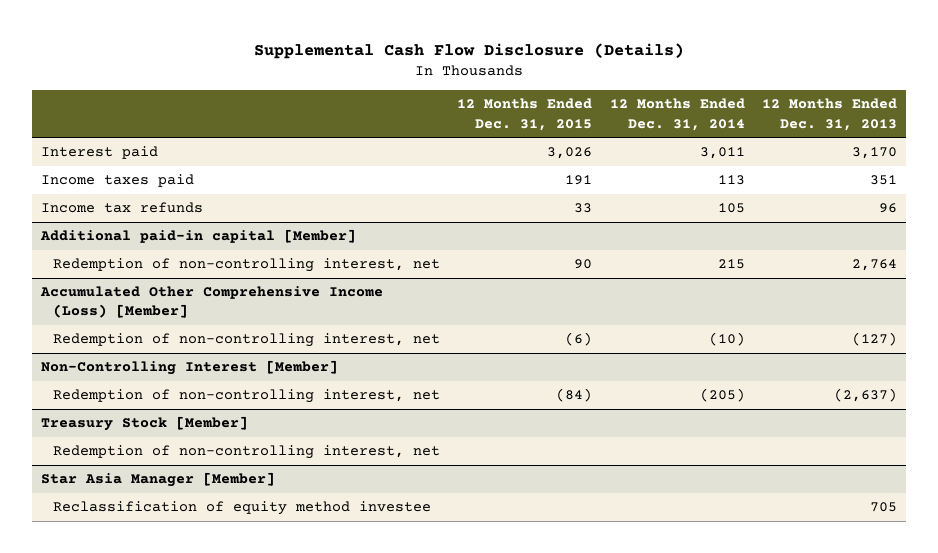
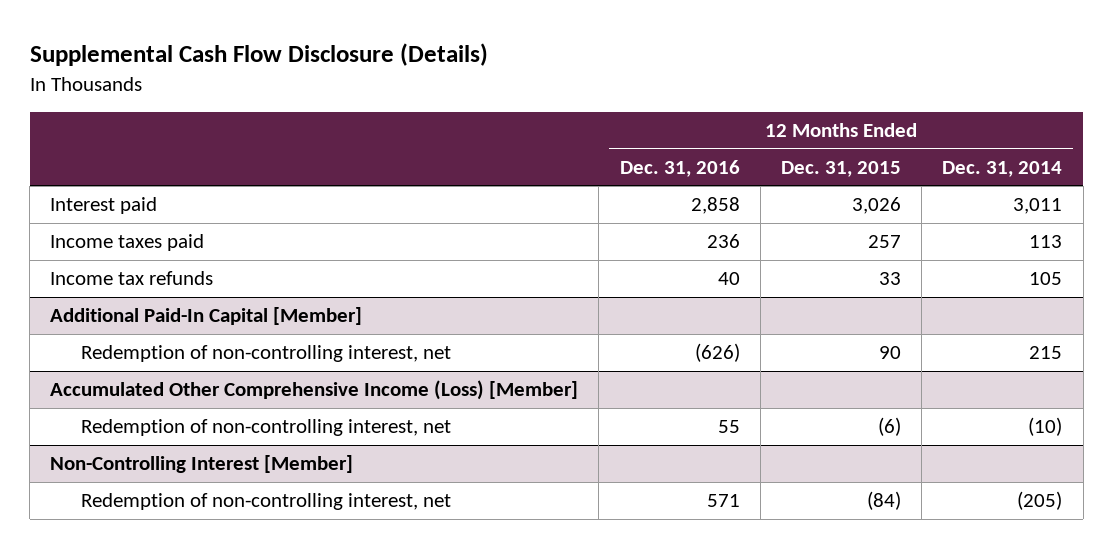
- | 12 Months Ended Dec. 31, 2015 | 12 Months Ended Dec. 31, 2014 | 12 Months Ended Dec. 31, 2013
+ | 12 Months Ended Dec. 31, 2016 | 12 Months Ended Dec. 31, 2015 | 12 Months Ended Dec. 31, 2014
- Income taxes paid | 191 | 113 | 351
+ Income taxes paid | 236 | 257 | 113
- Additional paid-in capital [Member]
+ Additional Paid-In Capital [Member]
- Treasury Stock [Member]
- Redemption of non-controlling interest, net
- Star Asia Manager [Member]
- Reclassification of equity method investee | | | 705

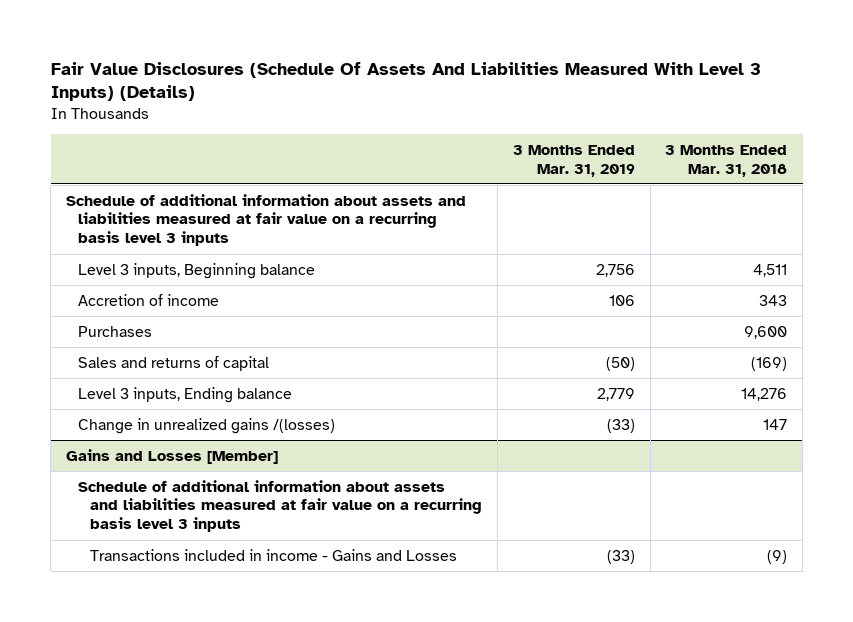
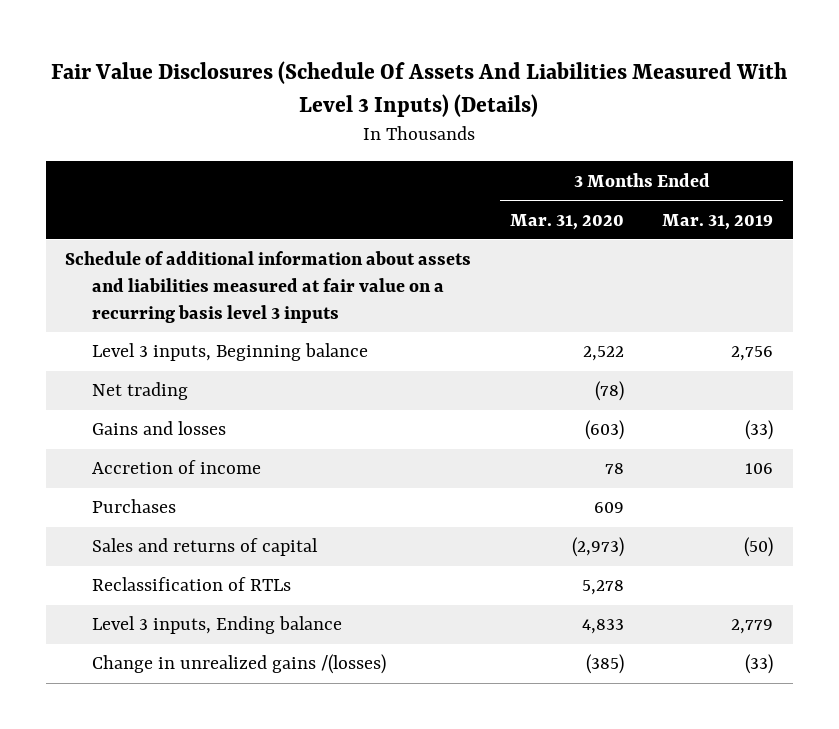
- | 3 Months Ended Mar. 31, 2019 | 3 Months Ended Mar. 31, 2018
+ | 3 Months Ended Mar. 31, 2020 | 3 Months Ended Mar. 31, 2019
+ Net trading | (78) |
+ Gains and losses | (603) | (33)
+ Reclassification of RTLs | 5,278 |
- Gains and Losses [Member]
- Schedule of additional information about assets and liabilities measured at fair value on a recurring basis level 3 inputs
- Transactions included in income - Gains and Losses | (33) | (9)

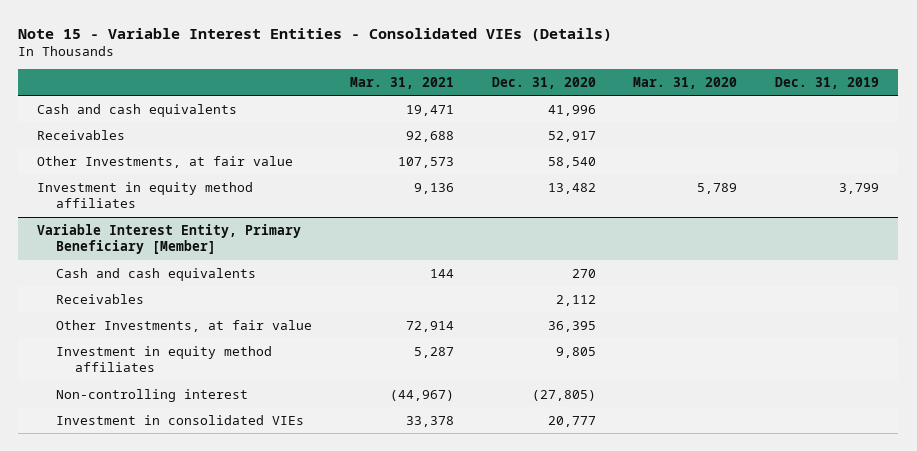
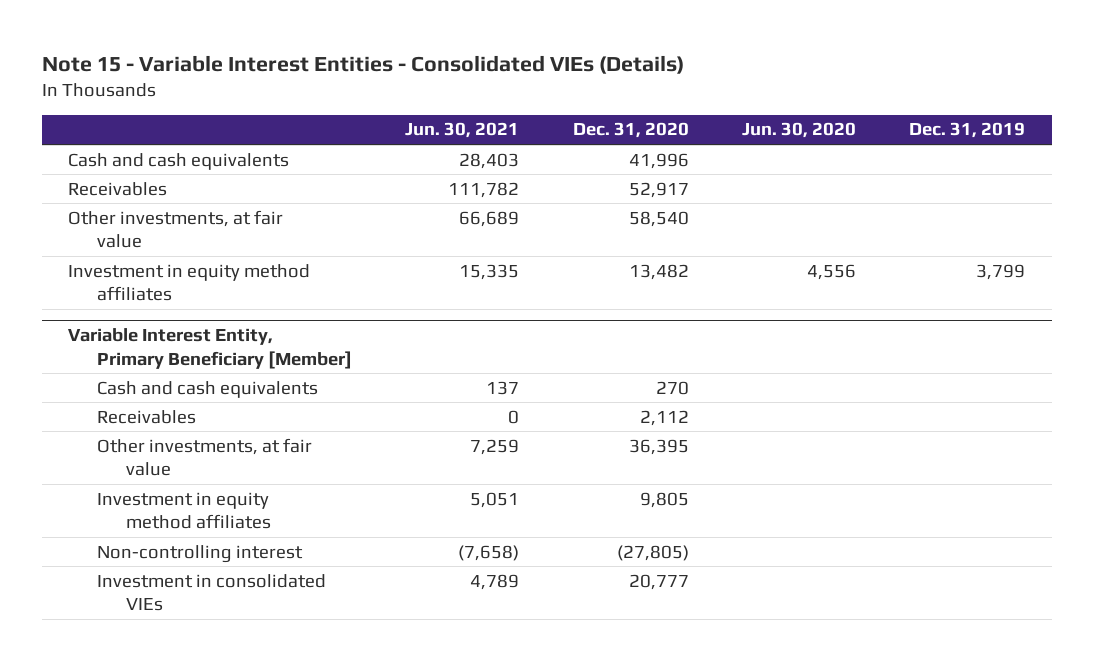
- | Mar. 31, 2021 | Dec. 31, 2020 | Mar. 31, 2020 | Dec. 31, 2019
+ | Jun. 30, 2021 | Dec. 31, 2020 | Jun. 30, 2020 | Dec. 31, 2019
- Other Investments, at fair value | 107,573 | 58,540 | |
+ Other investments, at fair value | 66,689 | 58,540 | |
@ Variable Interest Entity, Primary Beneficiary [Member]
- Other Investments, at fair value | 72,914 | 36,395 | |
+ Other investments, at fair value | 7,259 | 36,395 | |

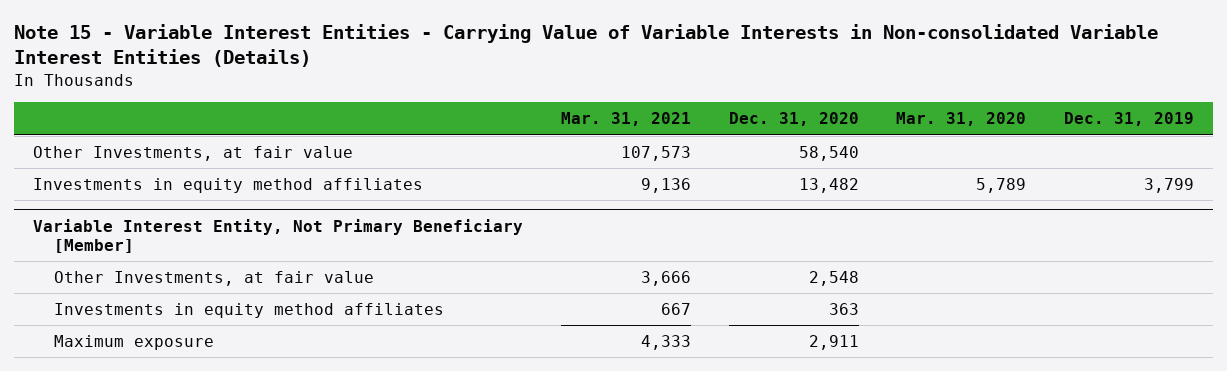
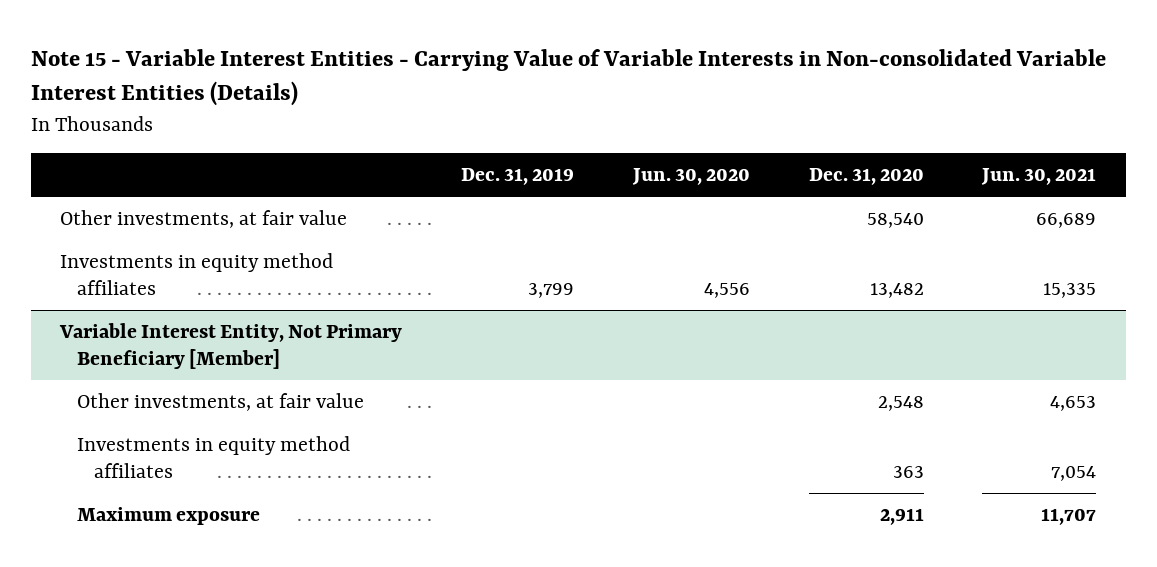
- | Mar. 31, 2021 | Dec. 31, 2020 | Mar. 31, 2020 | Dec. 31, 2019
+ | Dec. 31, 2019 | Jun. 30, 2020 | Dec. 31, 2020 | Jun. 30, 2021
- Other Investments, at fair value | 107,573 | 58,540 | |
+ Other investments, at fair value | | | 58,540 | 66,689
@ Variable Interest Entity, Not Primary Beneficiary [Member]
- Other Investments, at fair value | 3,666 | 2,548 | |
+ Other investments, at fair value | | | 2,548 | 4,653

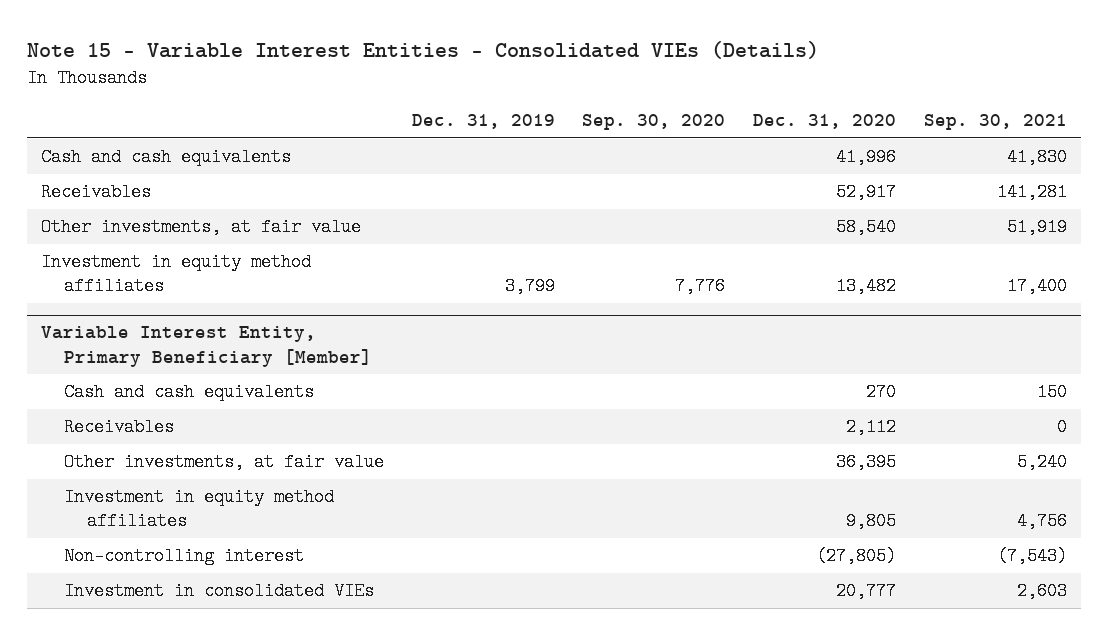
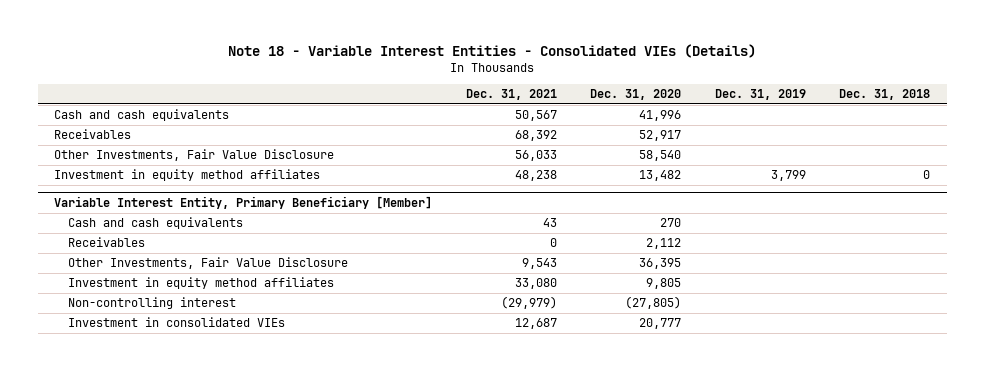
- Note 15 - Variable Interest Entities - Consolidated VIEs (Details)
+ Note 18 - Variable Interest Entities - Consolidated VIEs (Details)
- | Dec. 31, 2019 | Sep. 30, 2020 | Dec. 31, 2020 | Sep. 30, 2021
+ | Dec. 31, 2021 | Dec. 31, 2020 | Dec. 31, 2019 | Dec. 31, 2018
- Other investments, at fair value | | | 58,540 | 51,919
+ Other Investments, Fair Value Disclosure | 56,033 | 58,540 | |
@ Variable Interest Entity, Primary Beneficiary [Member]
- Other investments, at fair value | | | 36,395 | 5,240
+ Other Investments, Fair Value Disclosure | 9,543 | 36,395 | |

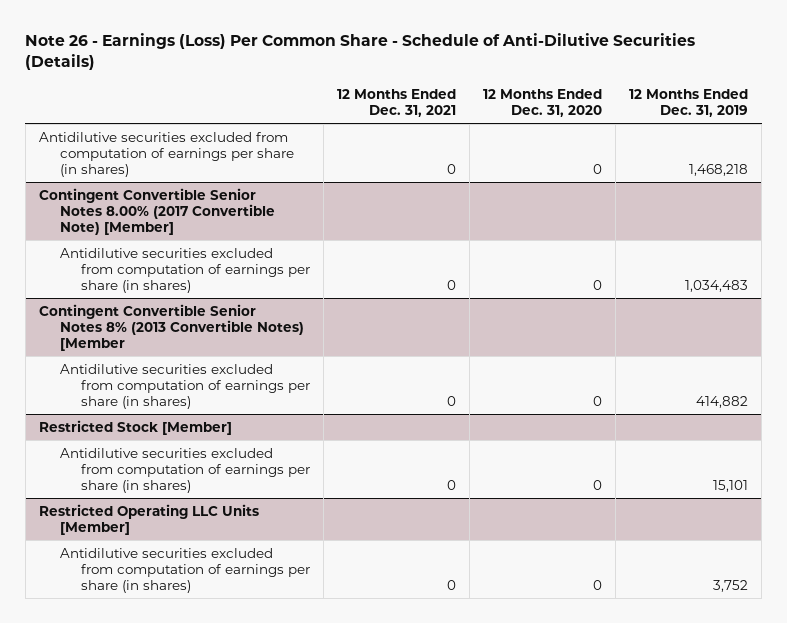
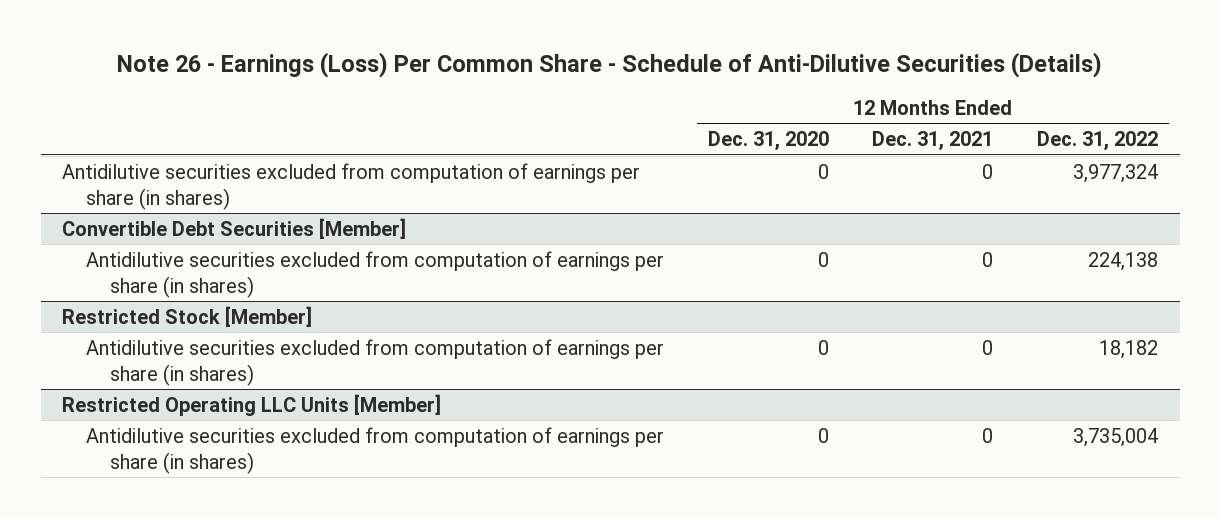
- | 12 Months Ended Dec. 31, 2021 | 12 Months Ended Dec. 31, 2020 | 12 Months Ended Dec. 31, 2019
+ | 12 Months Ended Dec. 31, 2020 | 12 Months Ended Dec. 31, 2021 | 12 Months Ended Dec. 31, 2022
- Contingent Convertible Senior Notes 8.00% (2017 Convertible Note) [Member]
- Antidilutive securities excluded from computation of earnings per share (in shares) | 0 | 0 | 1,034,483
- Contingent Convertible Senior Notes 8% (2013 Convertible Notes) [Member
+ Convertible Debt Securities [Member]

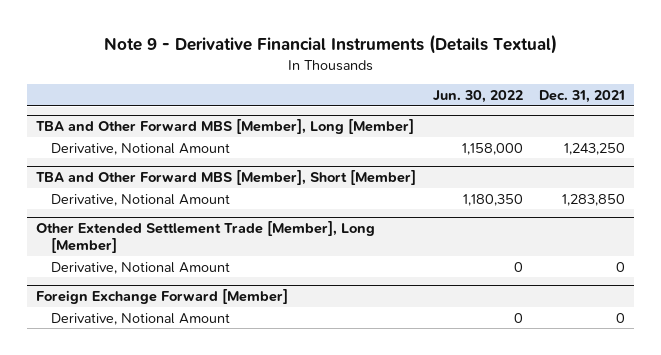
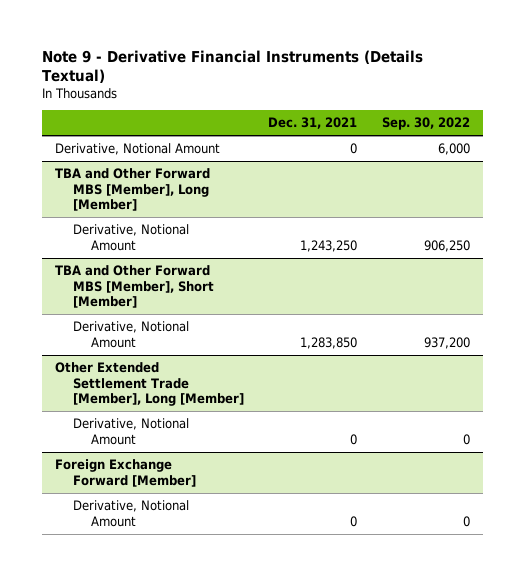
- | Jun. 30, 2022 | Dec. 31, 2021
+ | Dec. 31, 2021 | Sep. 30, 2022
+ Derivative, Notional Amount | 0 | 6,000

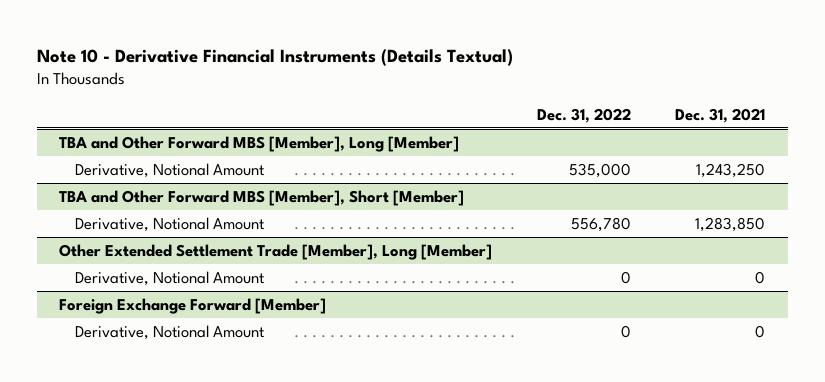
- Note 9 - Derivative Financial Instruments (Details Textual)
+ Note 10 - Derivative Financial Instruments (Details Textual)
- | Dec. 31, 2021 | Sep. 30, 2022
+ | Dec. 31, 2022 | Dec. 31, 2021
- Derivative, Notional Amount | 0 | 6,000

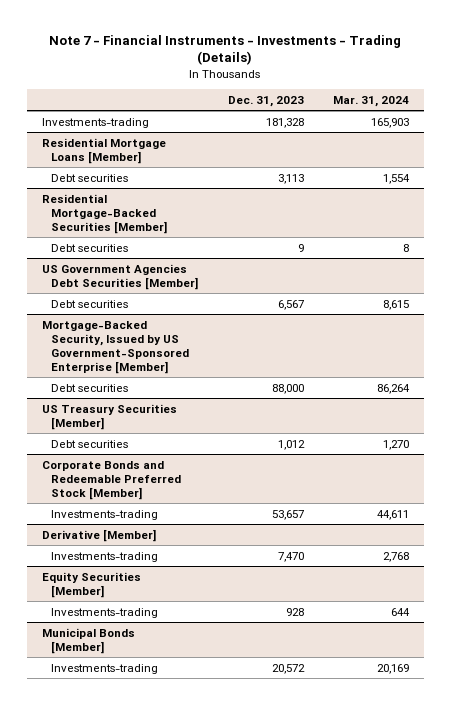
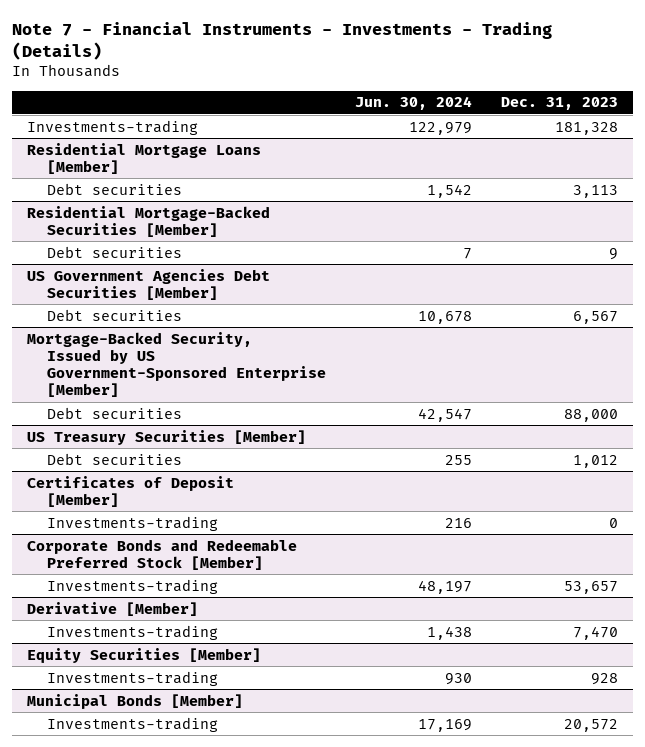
- | Dec. 31, 2023 | Mar. 31, 2024
+ | Jun. 30, 2024 | Dec. 31, 2023
+ Certificates of Deposit [Member]
+ Investments-trading | 216 | 0

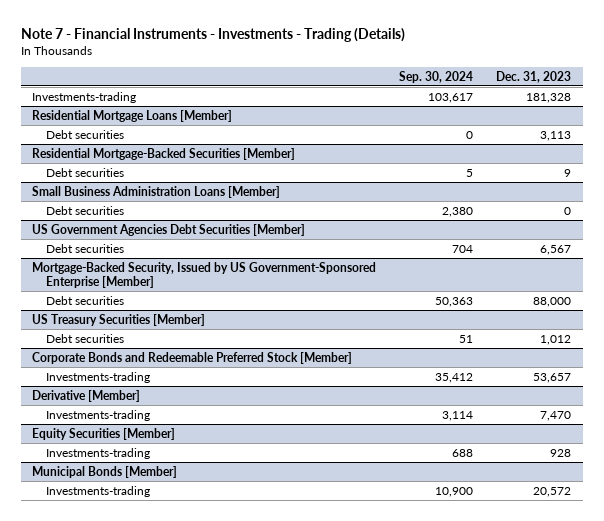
- | Jun. 30, 2024 | Dec. 31, 2023
+ | Sep. 30, 2024 | Dec. 31, 2023
+ Small Business Administration Loans [Member]
+ Debt securities | 2,380 | 0
- Certificates of Deposit [Member]
- Investments-trading | 216 | 0

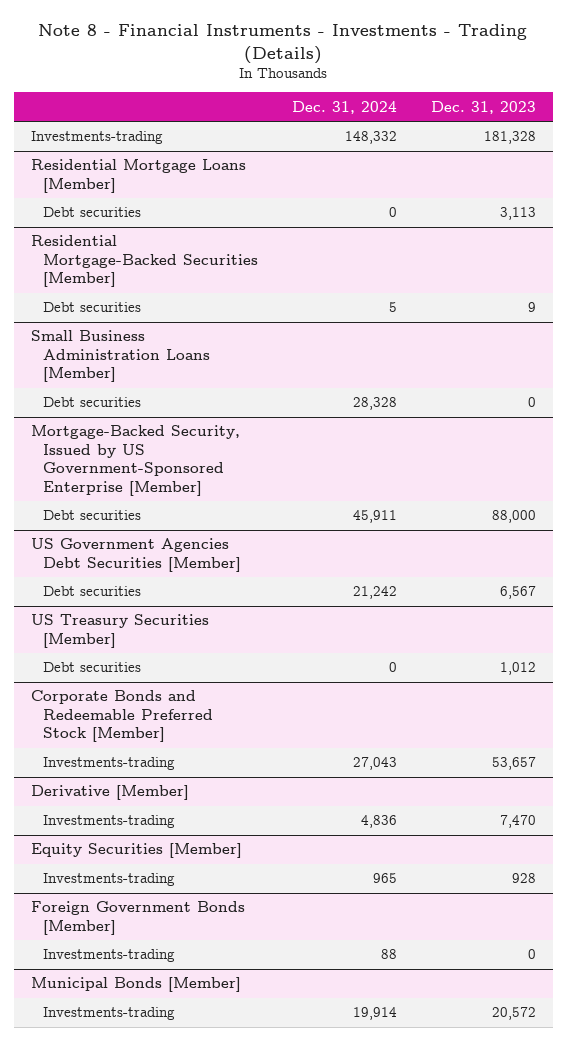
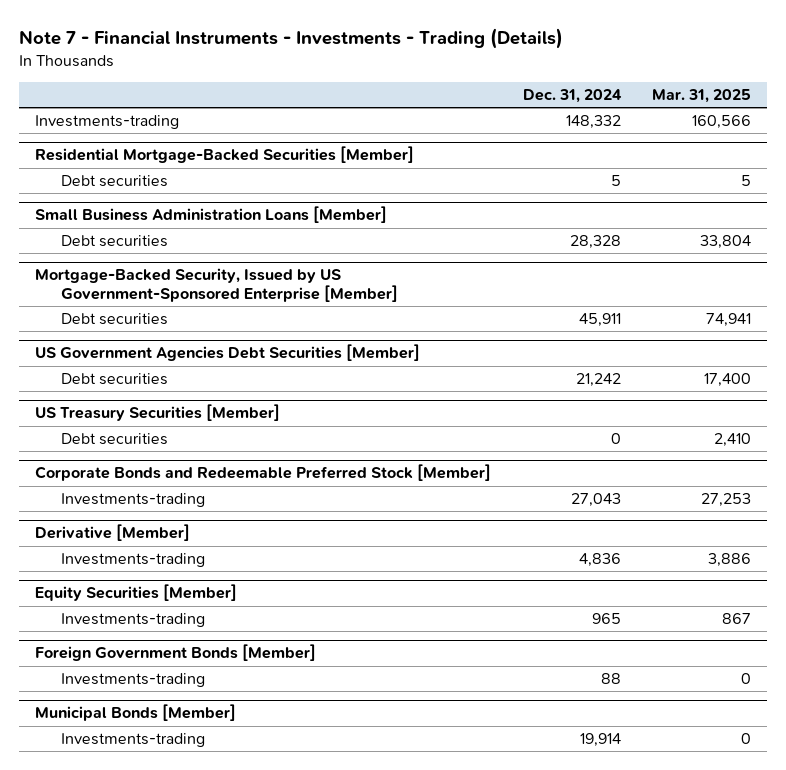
- Note 8 - Financial Instruments - Investments - Trading (Details)
+ Note 7 - Financial Instruments - Investments - Trading (Details)
- | Dec. 31, 2024 | Dec. 31, 2023
+ | Dec. 31, 2024 | Mar. 31, 2025
- Residential Mortgage Loans [Member]
- Debt securities | 0 | 3,113

